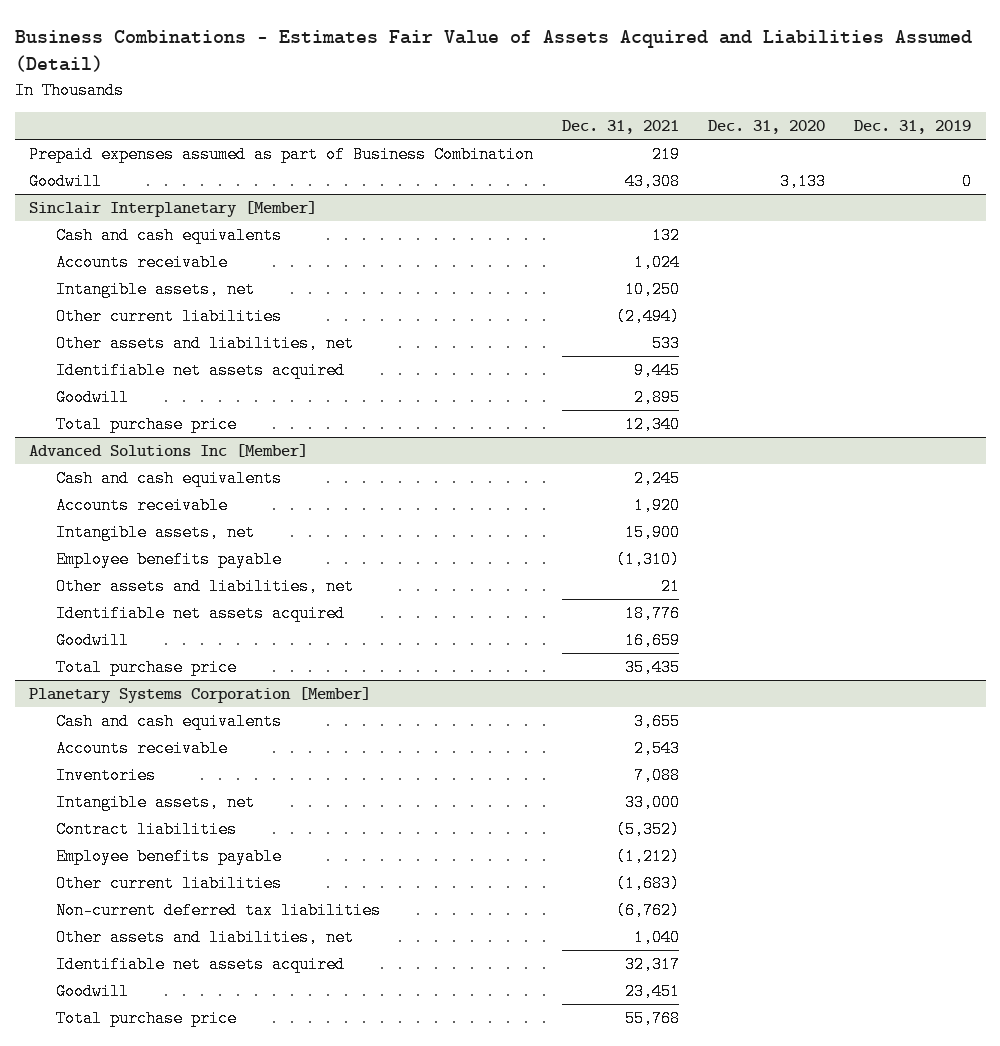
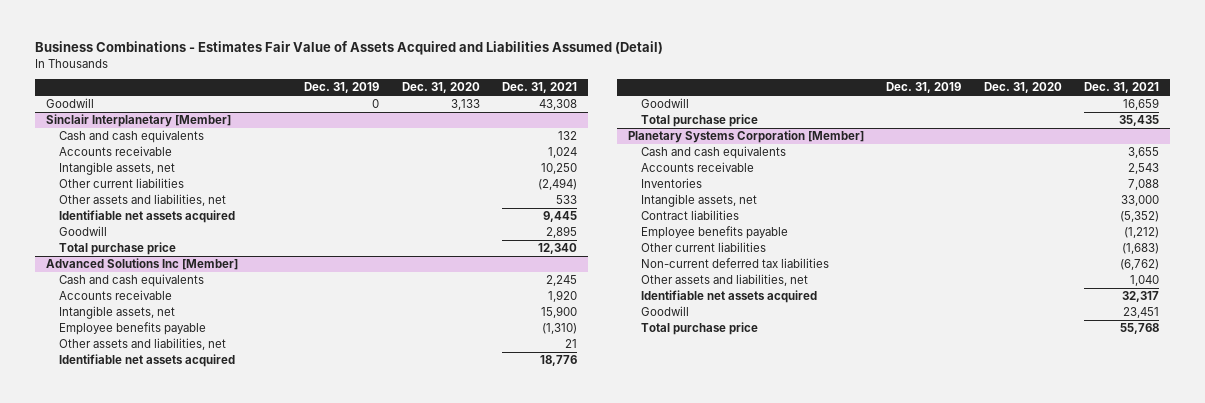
- | Dec. 31, 2021 | Dec. 31, 2020 | Dec. 31, 2019
+ | Dec. 31, 2019 | Dec. 31, 2020 | Dec. 31, 2021
- Prepaid expenses assumed as part of Business Combination | 219 | |

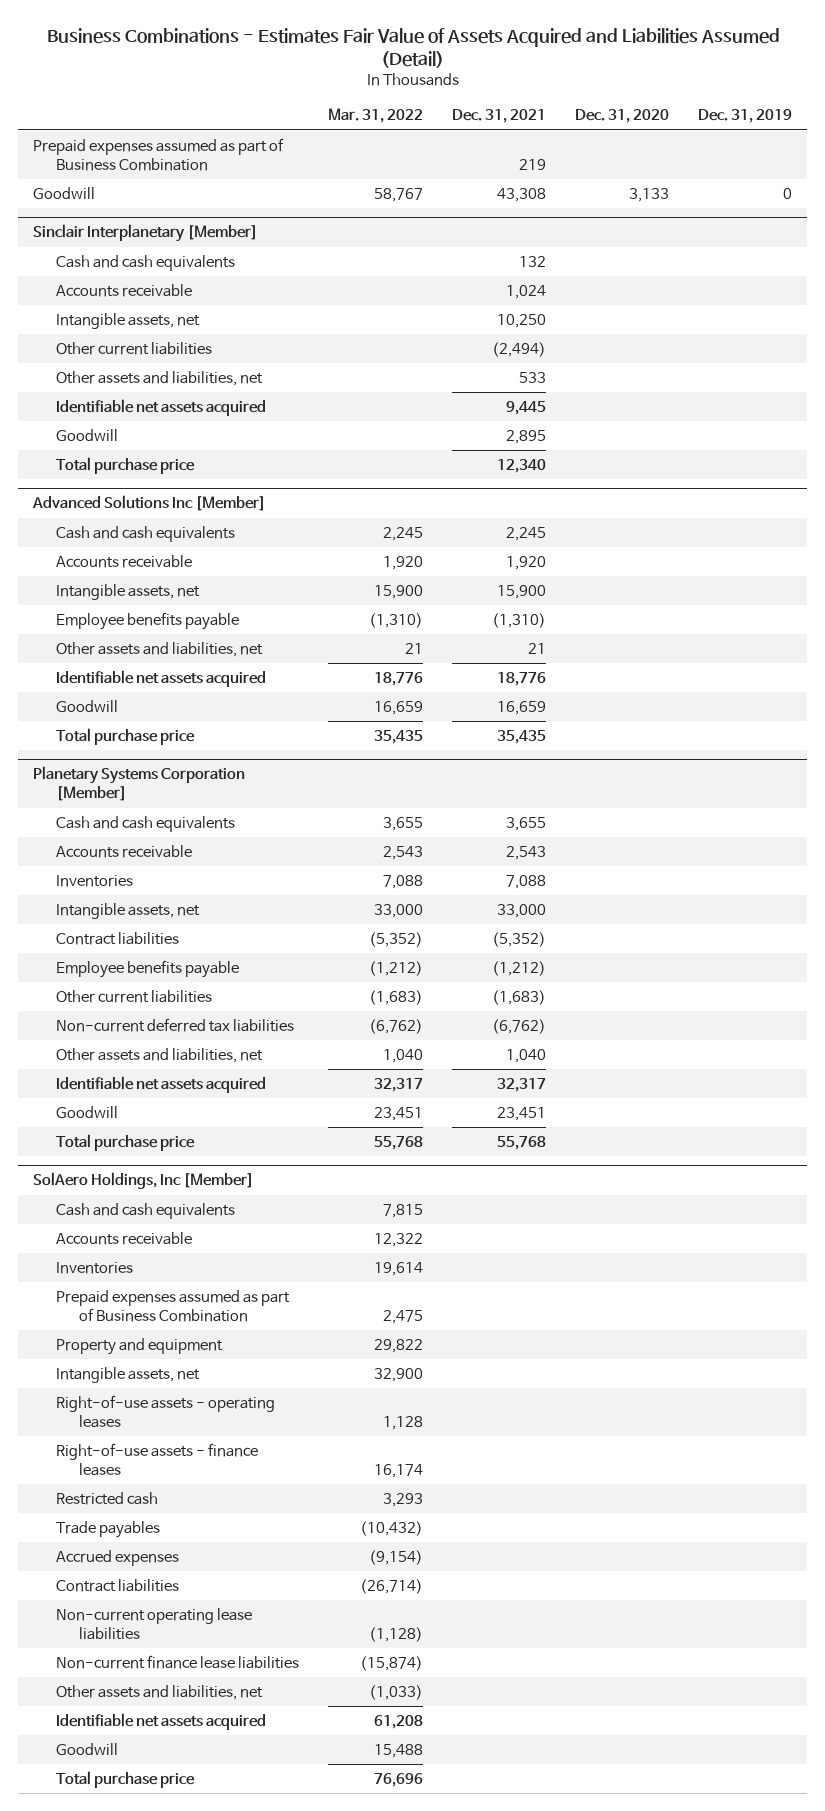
- | Dec. 31, 2019 | Dec. 31, 2020 | Dec. 31, 2021
+ | Mar. 31, 2022 | Dec. 31, 2021 | Dec. 31, 2020 | Dec. 31, 2019
+ Prepaid expenses assumed as part of Business Combination | | 219 | |
+ SolAero Holdings, Inc [Member]
+ Cash and cash equivalents | 7,815 | | |
+ Accounts receivable | 12,322 | | |
+ Inventories | 19,614 | | |
+ Prepaid expenses assumed as part of Business Combination | 2,475 | | |
+ Property and equipment | 29,822 | | |
+ Intangible assets, net | 32,900 | | |
+ Right-of-use assets - operating leases | 1,128 | | |
+ Right-of-use assets - finance leases | 16,174 | | |
+ Restricted cash | 3,293 | | |
+ Trade payables | (10,432) | | |
+ Accrued expenses | (9,154) | | |
+ Contract liabilities | (26,714) | | |
+ Non-current operating lease liabilities | (1,128) | | |
+ Non-current finance lease liabilities | (15,874) | | |
+ Other assets and liabilities, net | (1,033) | | |
+ Identifiable net assets acquired | 61,208 | | |
+ Goodwill | 15,488 | | |
+ Total purchase price | 76,696 | | |

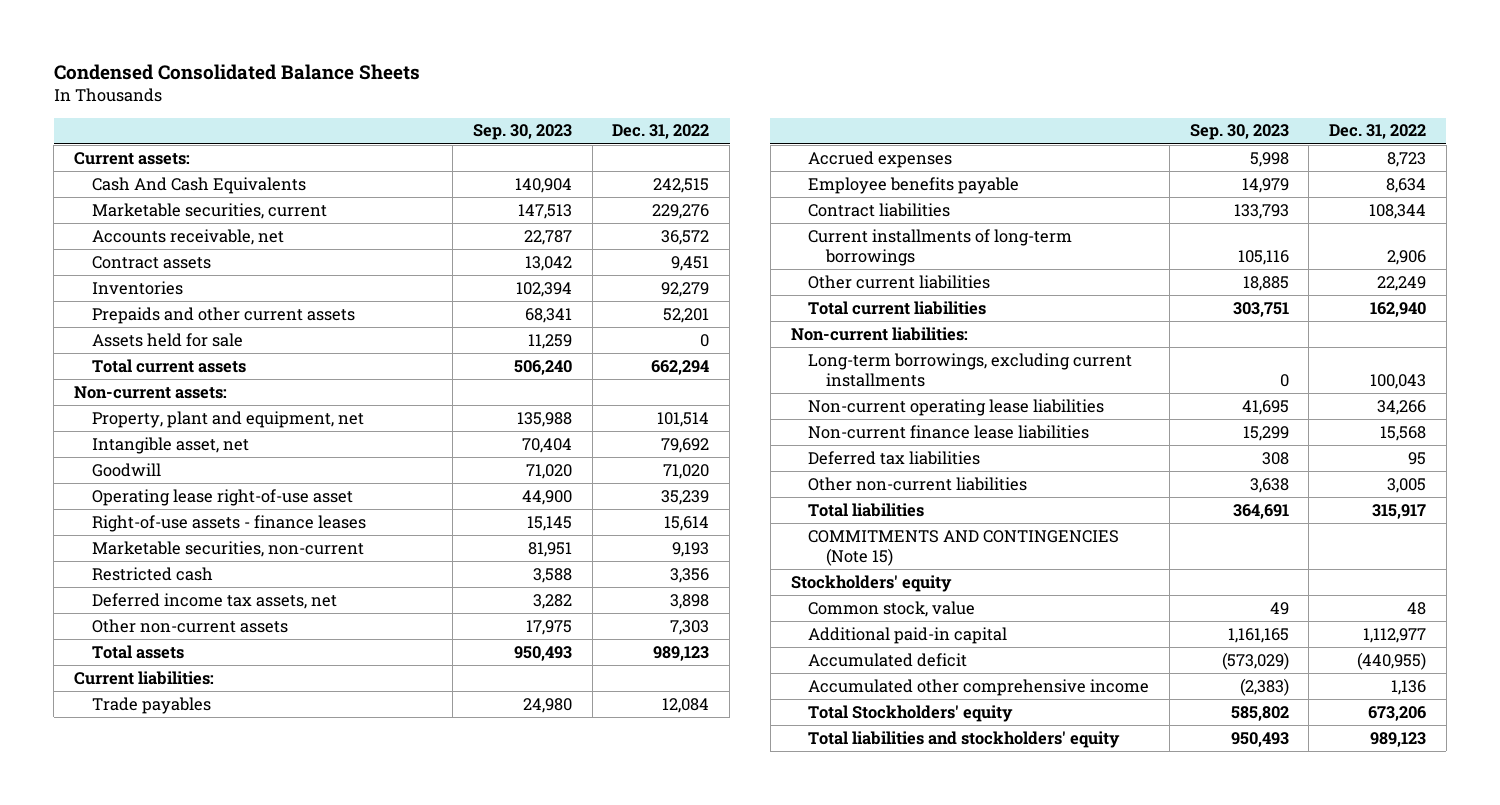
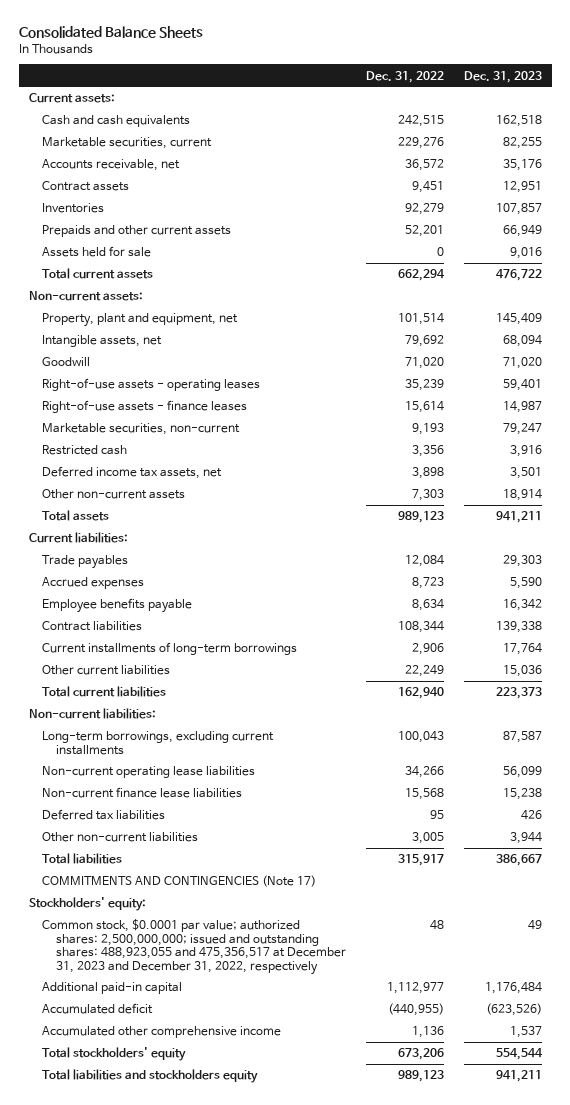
- Condensed Consolidated Balance Sheets
+ Consolidated Balance Sheets
- | Sep. 30, 2023 | Dec. 31, 2022
+ | Dec. 31, 2022 | Dec. 31, 2023
- Cash And Cash Equivalents | 140,904 | 242,515
+ Cash and cash equivalents | 242,515 | 162,518
- Intangible asset, net | 70,404 | 79,692
+ Intangible assets, net | 79,692 | 68,094
- Operating lease right-of-use asset | 44,900 | 35,239
+ Right-of-use assets - operating leases | 35,239 | 59,401
- COMMITMENTS AND CONTINGENCIES (Note 15)
- Stockholders' equity
- Common stock, value | 49 | 48
+ COMMITMENTS AND CONTINGENCIES (Note 17)
+ Stockholders' equity:
+ Common stock, $0.0001 par value; authorized shares: 2,500,000,000; issued and outstanding shares: 488,923,055 and 475,356,517 at December 31, 2023 and December 31, 2022, respectively | 48 | 49
- Total Stockholders' equity | 585,802 | 673,206
- Total liabilities and stockholders' equity | 950,493 | 989,123
+ Total stockholders' equity | 673,206 | 554,544
+ Total liabilities and stockholders equity | 989,123 | 941,211

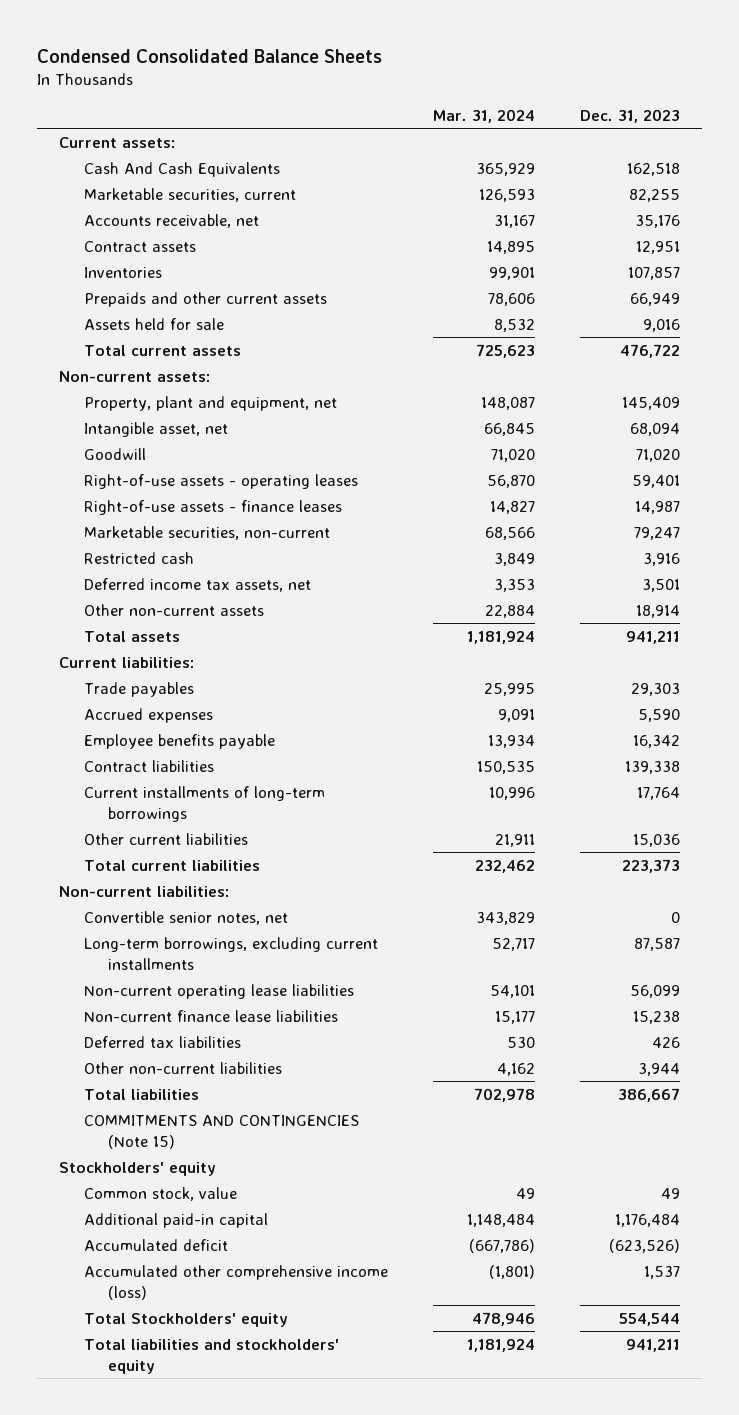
- Consolidated Balance Sheets
+ Condensed Consolidated Balance Sheets
- | Dec. 31, 2022 | Dec. 31, 2023
+ | Mar. 31, 2024 | Dec. 31, 2023
- Cash and cash equivalents | 242,515 | 162,518
+ Cash And Cash Equivalents | 365,929 | 162,518
- Intangible assets, net | 79,692 | 68,094
+ Intangible asset, net | 66,845 | 68,094
+ Convertible senior notes, net | 343,829 | 0
- COMMITMENTS AND CONTINGENCIES (Note 17)
- Stockholders' equity:
- Common stock, $0.0001 par value; authorized shares: 2,500,000,000; issued and outstanding shares: 488,923,055 and 475,356,517 at December 31, 2023 and December 31, 2022, respectively | 48 | 49
+ COMMITMENTS AND CONTINGENCIES (Note 15)
+ Stockholders' equity
+ Common stock, value | 49 | 49
- Accumulated other comprehensive income | 1,136 | 1,537
- Total stockholders' equity | 673,206 | 554,544
- Total liabilities and stockholders equity | 989,123 | 941,211
+ Accumulated other comprehensive income (loss) | (1,801) | 1,537
+ Total Stockholders' equity | 478,946 | 554,544
+ Total liabilities and stockholders' equity | 1,181,924 | 941,211

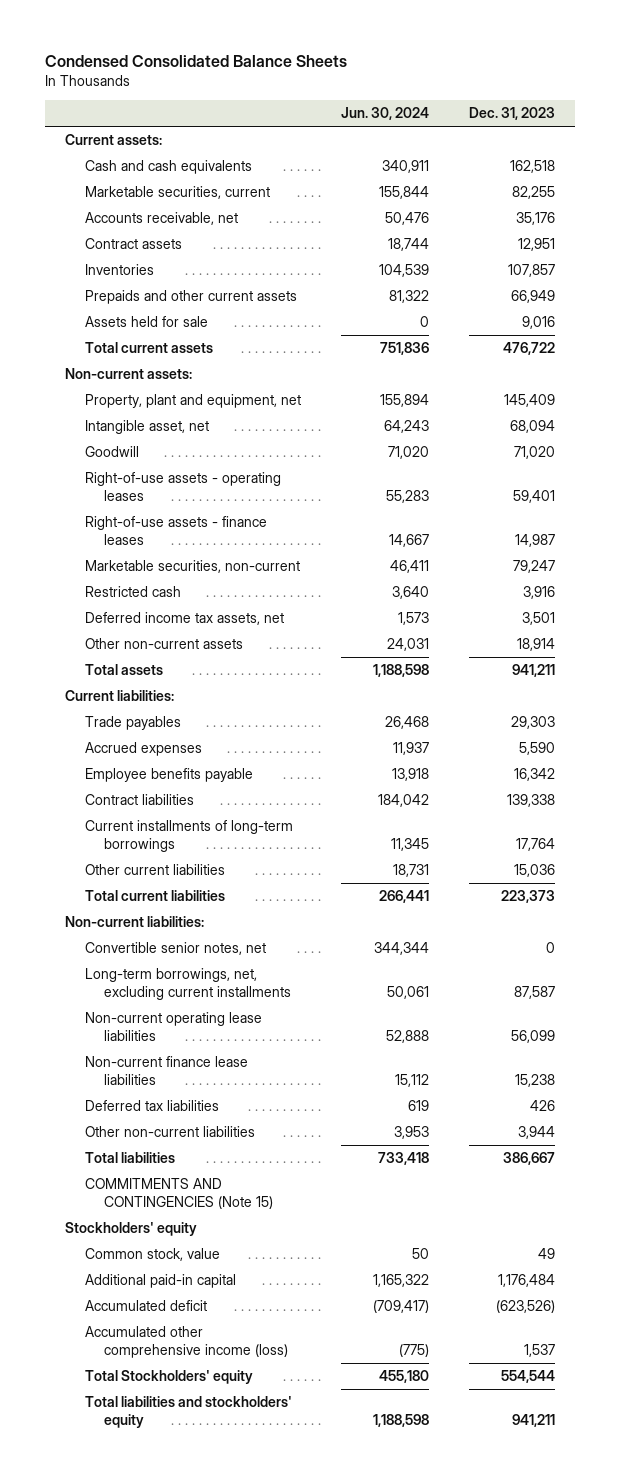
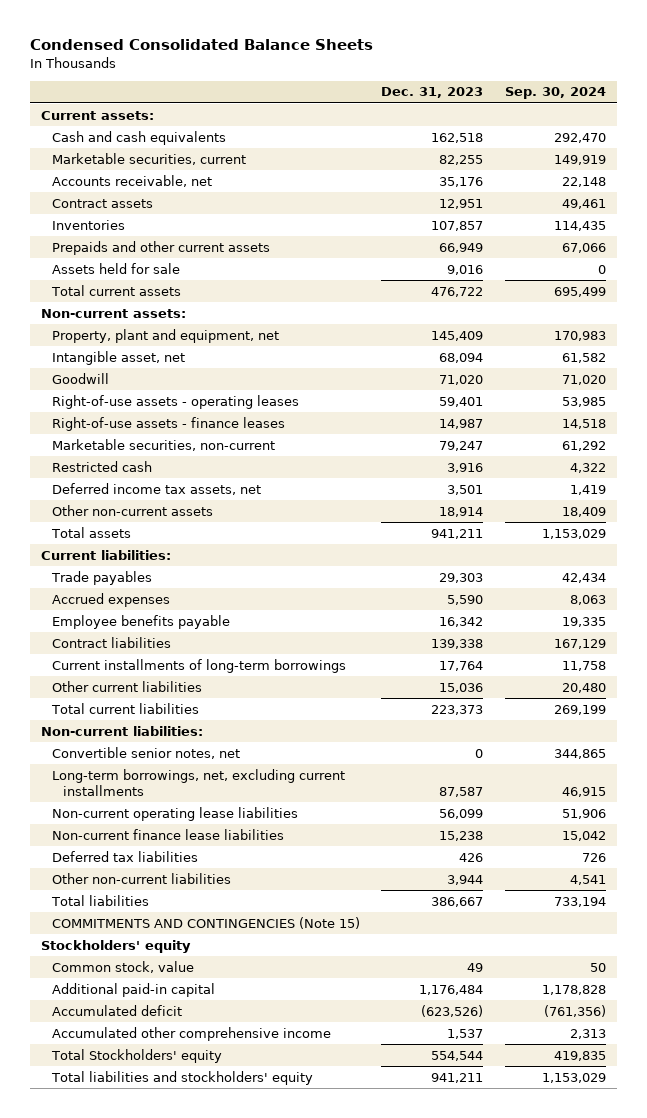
- | Jun. 30, 2024 | Dec. 31, 2023
+ | Dec. 31, 2023 | Sep. 30, 2024
- Accumulated other comprehensive income (loss) | (775) | 1,537
+ Accumulated other comprehensive income | 1,537 | 2,313

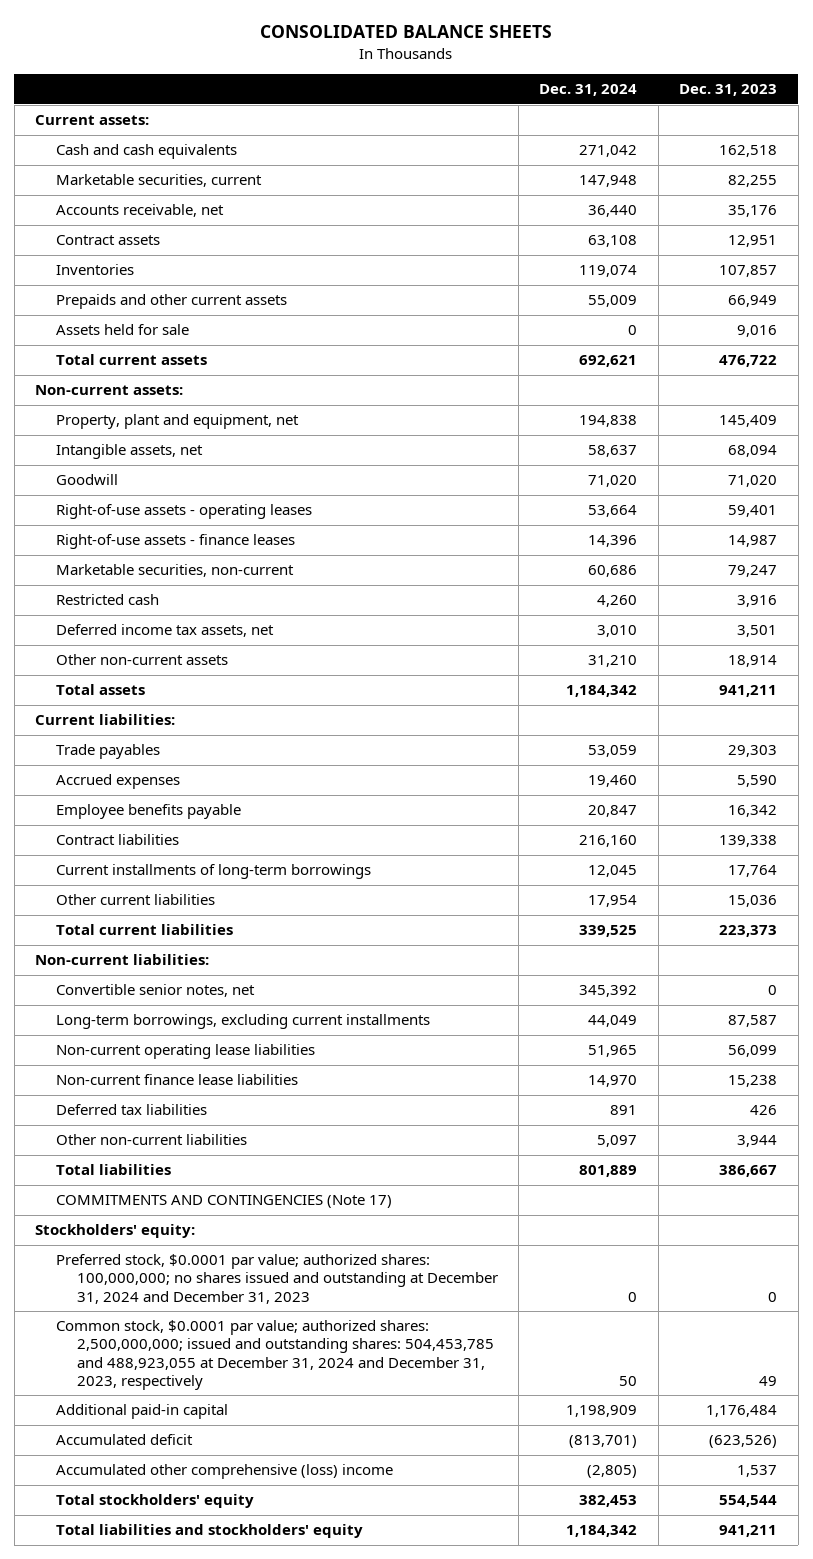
- Condensed Consolidated Balance Sheets
+ CONSOLIDATED BALANCE SHEETS
- | Dec. 31, 2023 | Sep. 30, 2024
+ | Dec. 31, 2024 | Dec. 31, 2023
- Intangible asset, net | 68,094 | 61,582
+ Intangible assets, net | 58,637 | 68,094
- Long-term borrowings, net, excluding current installments | 87,587 | 46,915
+ Long-term borrowings, excluding current installments | 44,049 | 87,587
- COMMITMENTS AND CONTINGENCIES (Note 15)
- Stockholders' equity
- Common stock, value | 49 | 50
+ COMMITMENTS AND CONTINGENCIES (Note 17)
+ Stockholders' equity:
+ Preferred stock, $0.0001 par value; authorized shares: 100,000,000; no shares issued and outstanding at December 31, 2024 and December 31, 2023 | 0 | 0
+ Common stock, $0.0001 par value; authorized shares: 2,500,000,000; issued and outstanding shares: 504,453,785 and 488,923,055 at December 31, 2024 and December 31, 2023, respectively | 50 | 49
- Accumulated other comprehensive income | 1,537 | 2,313
- Total Stockholders' equity | 554,544 | 419,835
+ Accumulated other comprehensive (loss) income | (2,805) | 1,537
+ Total stockholders' equity | 382,453 | 554,544

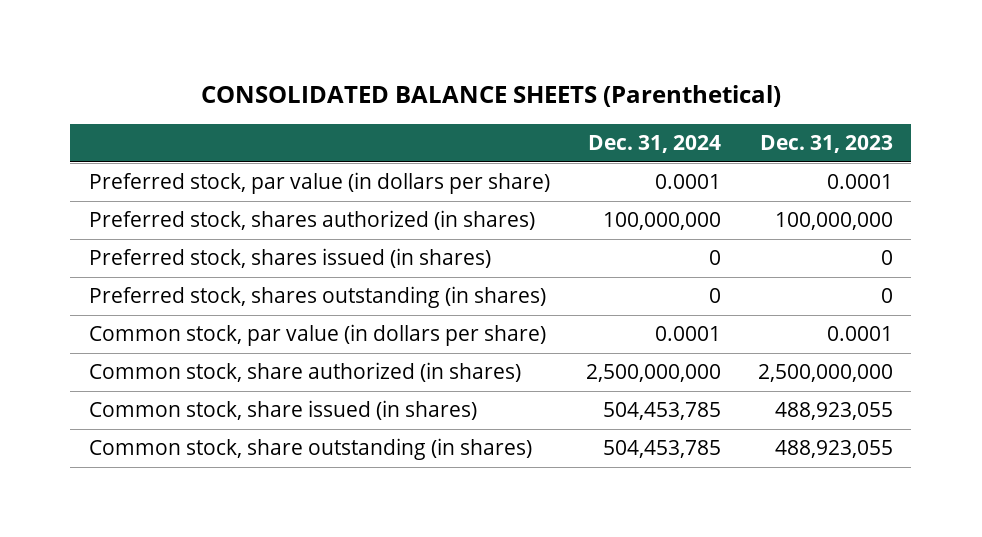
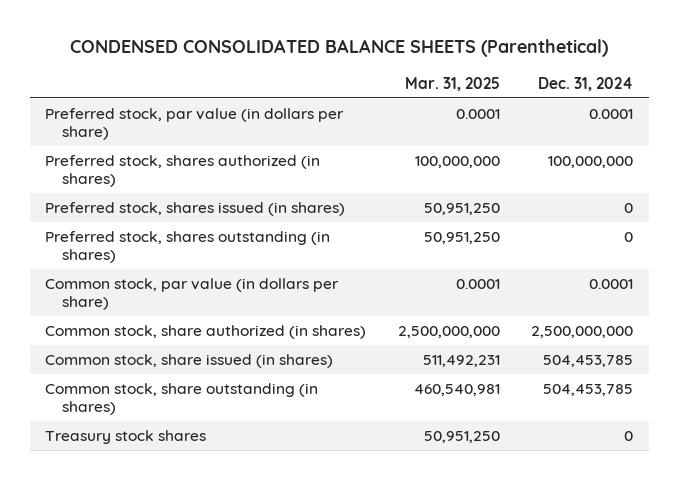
- CONSOLIDATED BALANCE SHEETS (Parenthetical)
+ CONDENSED CONSOLIDATED BALANCE SHEETS (Parenthetical)
- | Dec. 31, 2024 | Dec. 31, 2023
+ | Mar. 31, 2025 | Dec. 31, 2024
+ Treasury stock shares | 50,951,250 | 0

